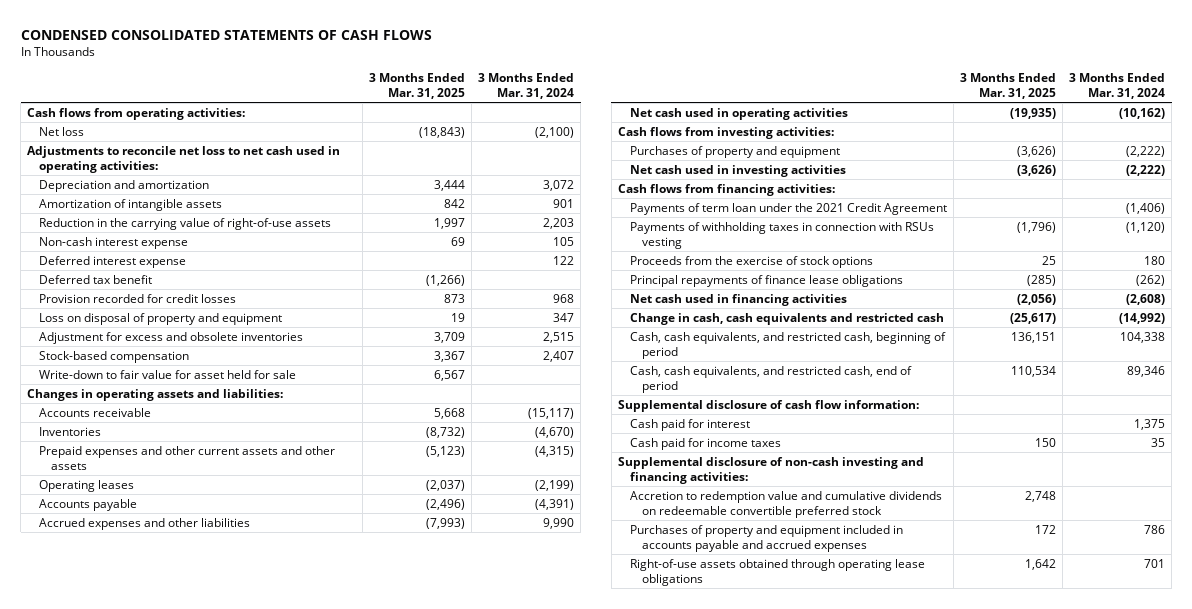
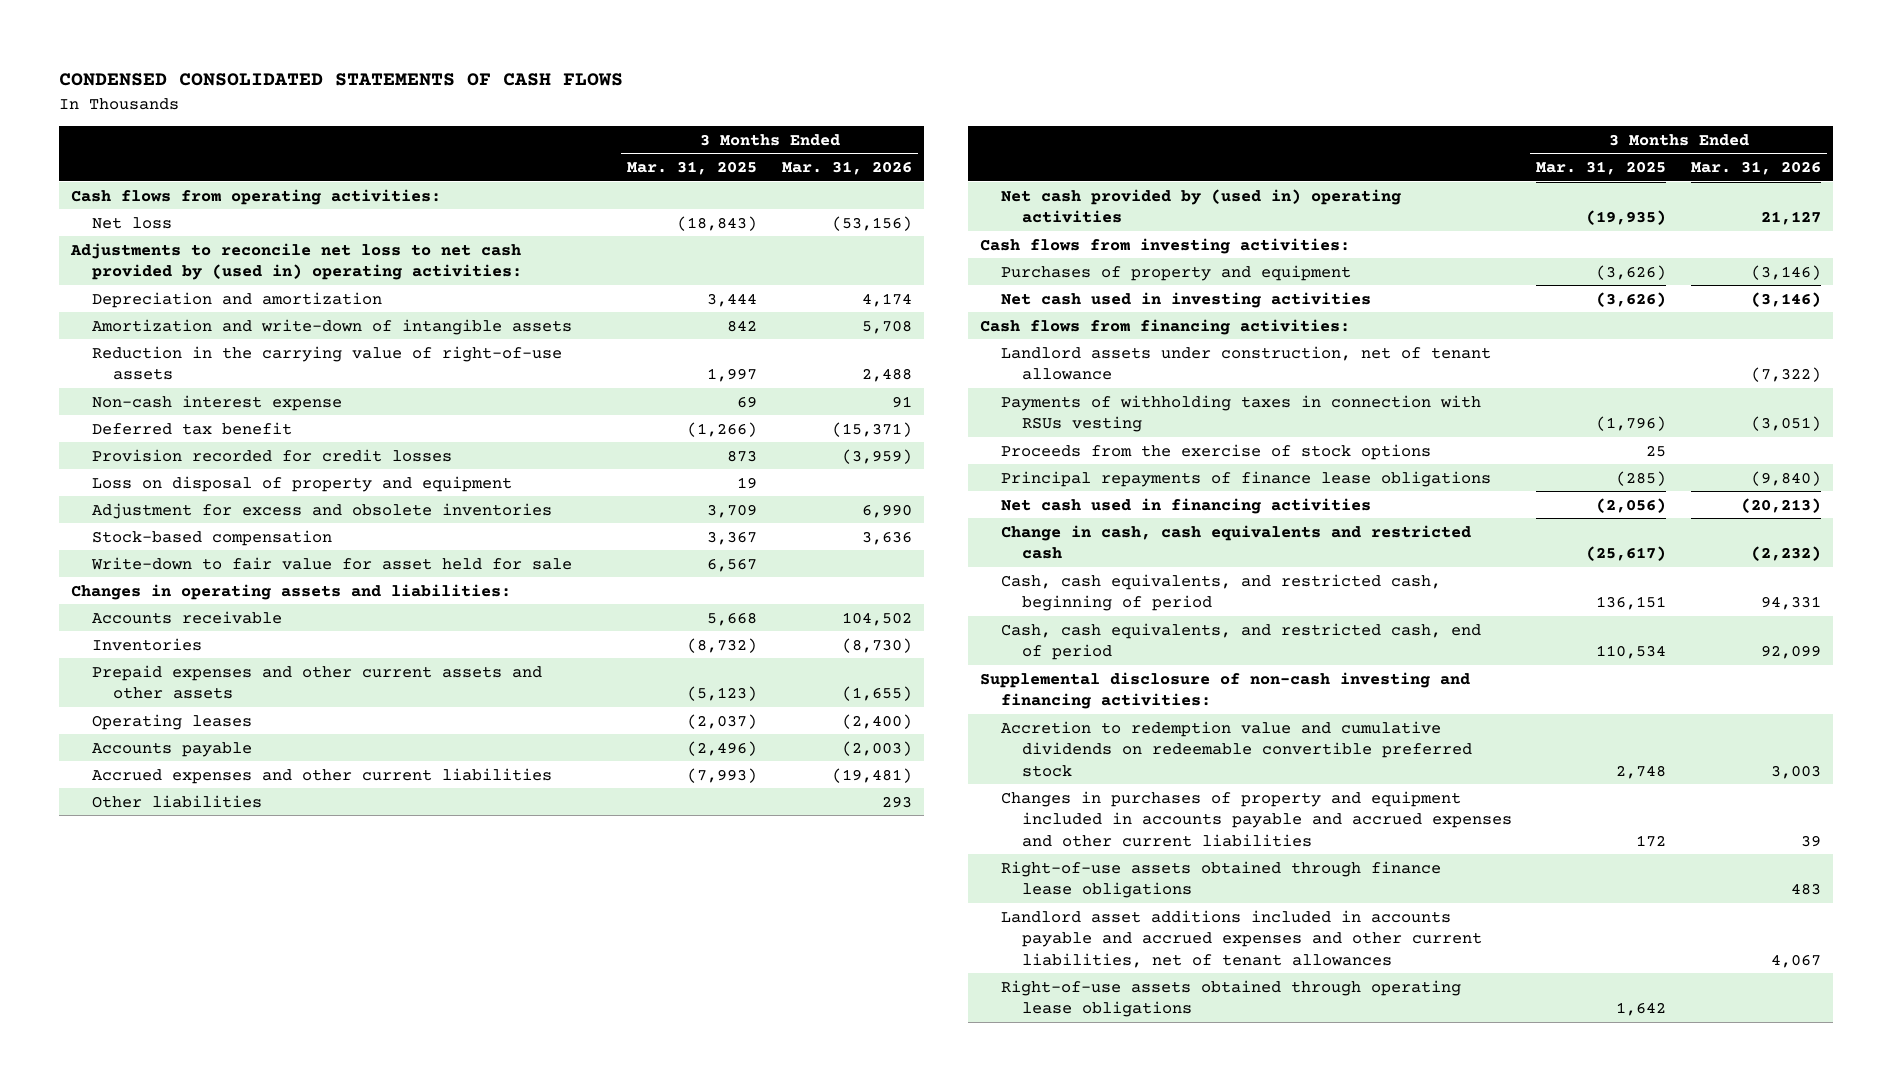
- | 3 Months Ended Mar. 31, 2025 | 3 Months Ended Mar. 31, 2024
+ | 3 Months Ended Mar. 31, 2025 | 3 Months Ended Mar. 31, 2026
- Adjustments to reconcile net loss to net cash used in operating activities:
+ Adjustments to reconcile net loss to net cash provided by (used in) operating activities:
- Amortization of intangible assets | 842 | 901
+ Amortization and write-down of intangible assets | 842 | 5,708
- Deferred interest expense | | 122
- Accrued expenses and other liabilities | (7,993) | 9,990
- Net cash used in operating activities | (19,935) | (10,162)
+ Accrued expenses and other current liabilities | (7,993) | (19,481)
+ Other liabilities | | 293
+ Net cash provided by (used in) operating activities | (19,935) | 21,127
- Payments of term loan under the 2021 Credit Agreement | | (1,406)
+ Landlord assets under construction, net of tenant allowance | | (7,322)
- Supplemental disclosure of cash flow information:
- Cash paid for interest | | 1,375
- Cash paid for income taxes | 150 | 35
- Purchases of property and equipment included in accounts payable and accrued expenses | 172 | 786
+ Changes in purchases of property and equipment included in accounts payable and accrued expenses and other current liabilities | 172 | 39
+ Right-of-use assets obtained through finance lease obligations | | 483
+ Landlord asset additions included in accounts payable and accrued expenses and other current liabilities, net of tenant allowances | | 4,067

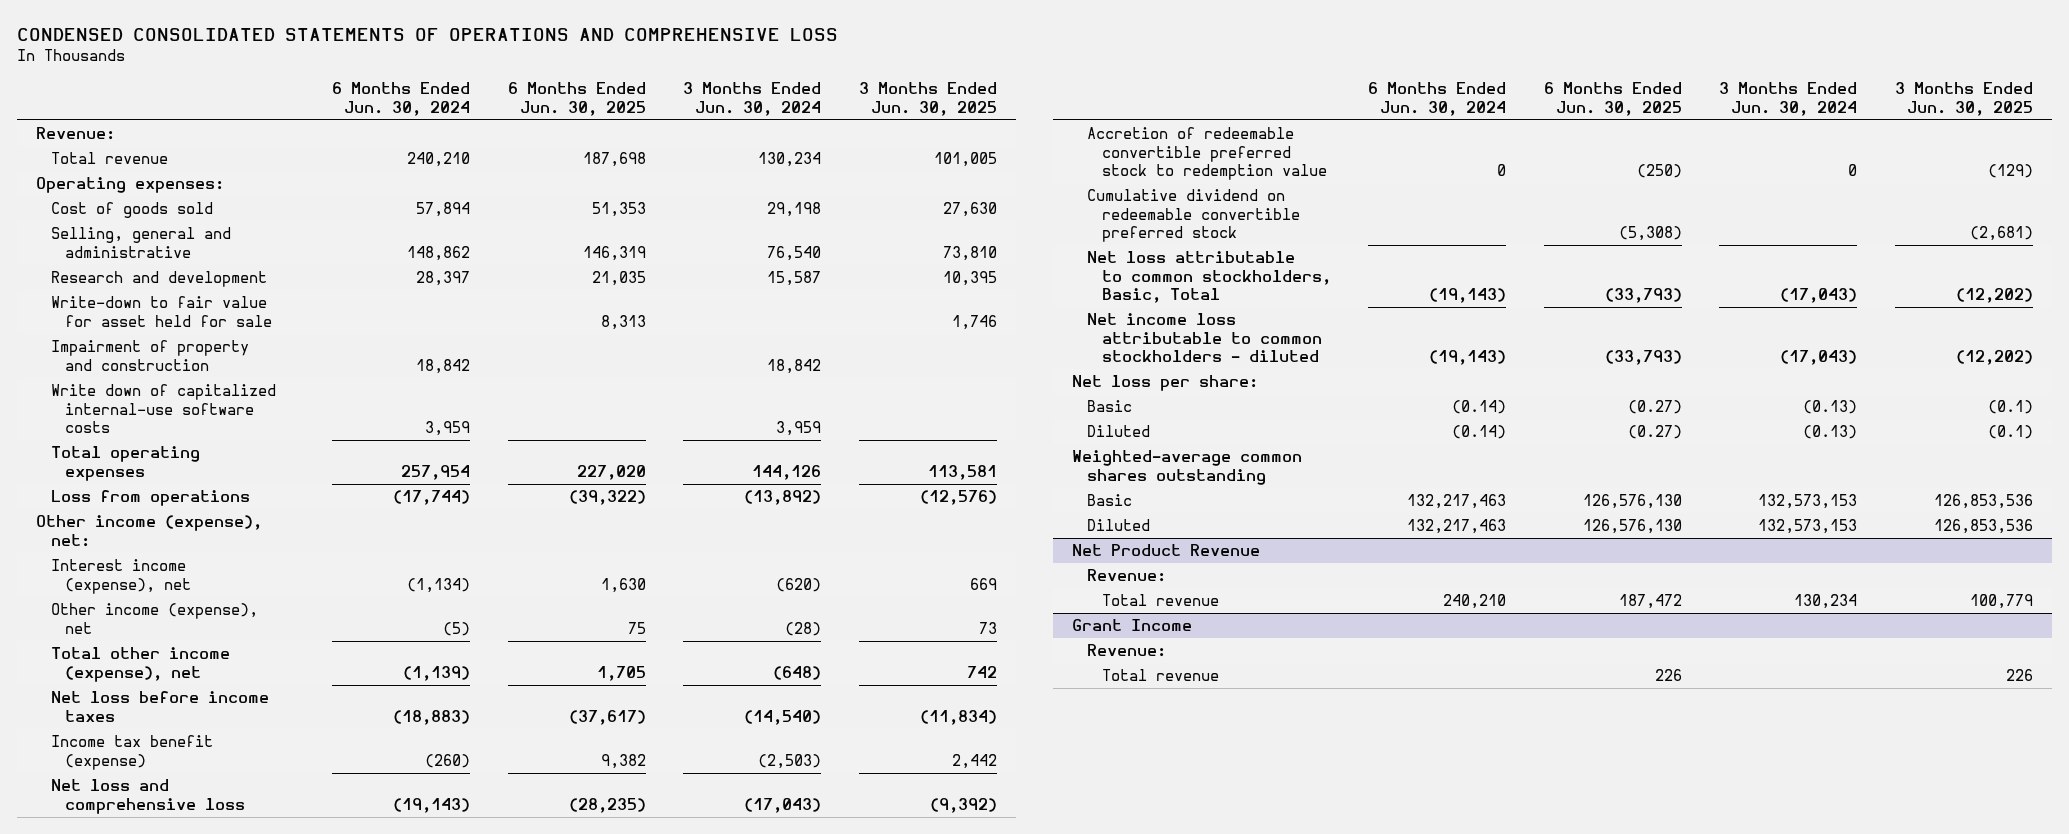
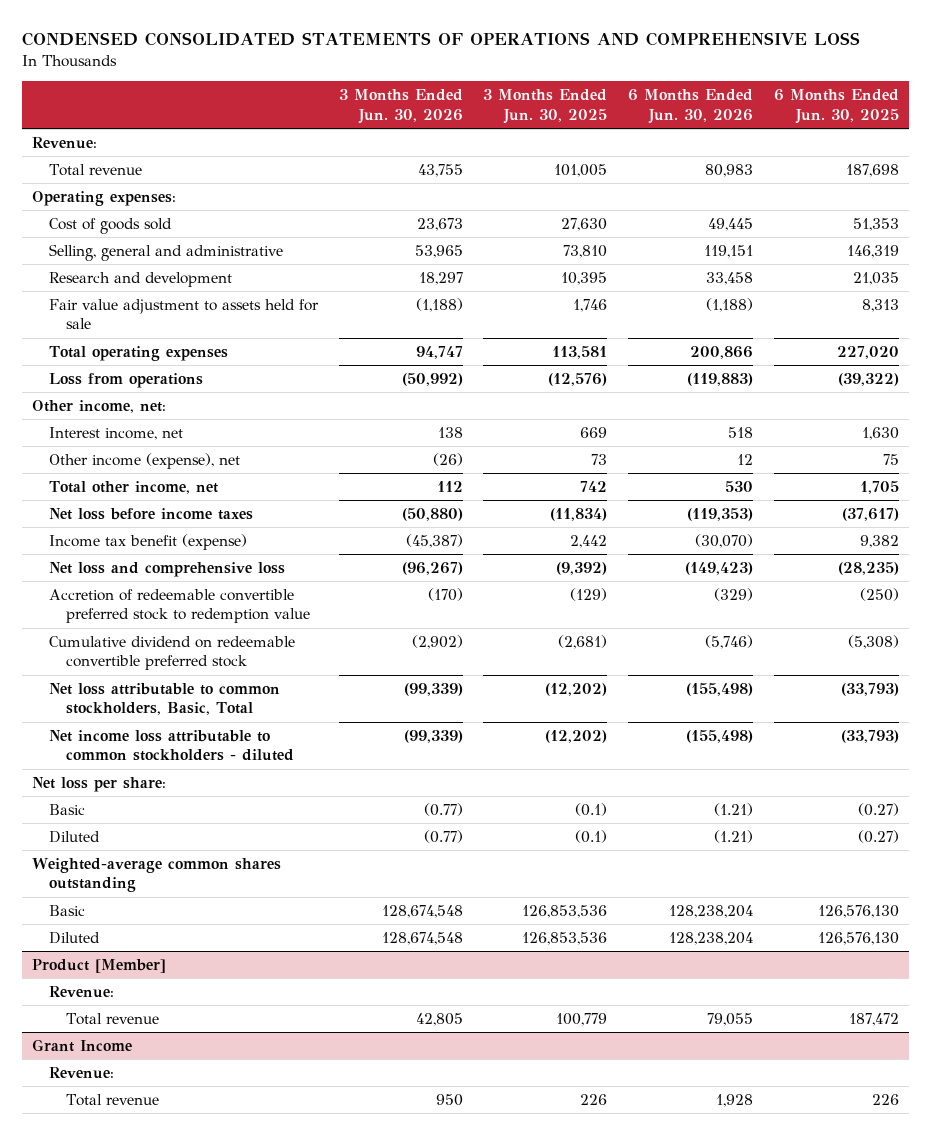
- | 6 Months Ended Jun. 30, 2024 | 6 Months Ended Jun. 30, 2025 | 3 Months Ended Jun. 30, 2024 | 3 Months Ended Jun. 30, 2025
+ | 3 Months Ended Jun. 30, 2026 | 3 Months Ended Jun. 30, 2025 | 6 Months Ended Jun. 30, 2026 | 6 Months Ended Jun. 30, 2025
- Write-down to fair value for asset held for sale | | 8,313 | | 1,746
- Impairment of property and construction | 18,842 | | 18,842 |
- Write down of capitalized internal-use software costs | 3,959 | | 3,959 |
+ Fair value adjustment to assets held for sale | (1,188) | 1,746 | (1,188) | 8,313
- Other income (expense), net:
- Interest income (expense), net | (1,134) | 1,630 | (620) | 669
+ Other income, net:
+ Interest income, net | 138 | 669 | 518 | 1,630
- Total other income (expense), net | (1,139) | 1,705 | (648) | 742
+ Total other income, net | 112 | 742 | 530 | 1,705
- Net Product Revenue
+ Product [Member]

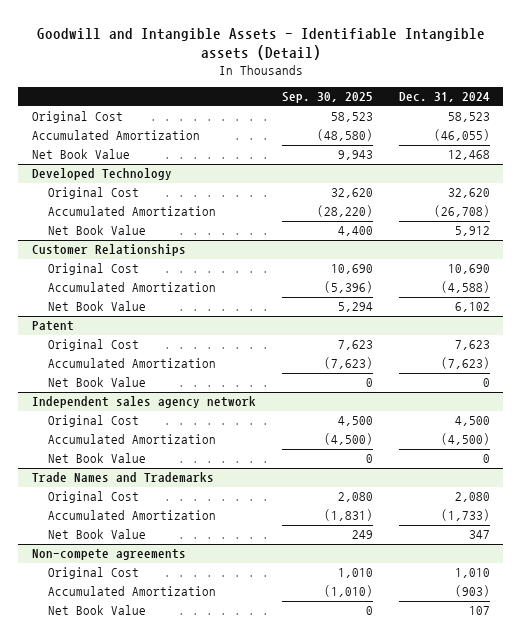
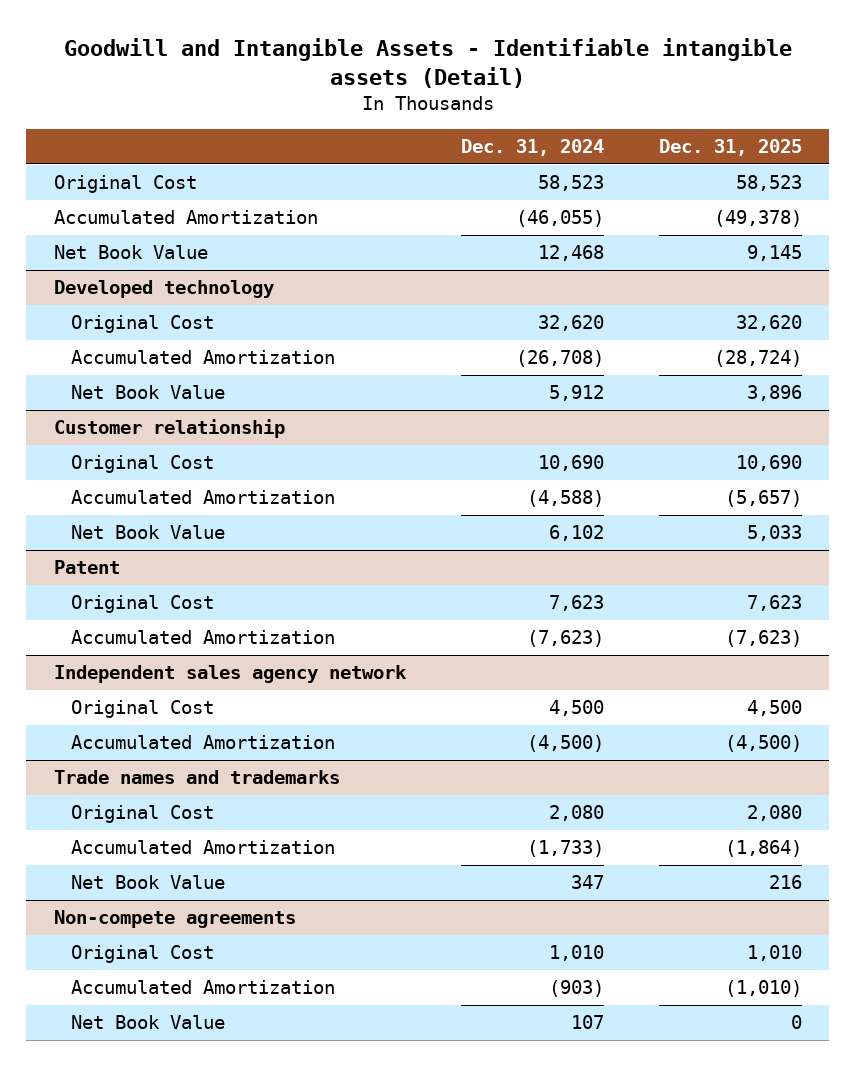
- Goodwill and Intangible Assets - Identifiable Intangible assets (Detail)
+ Goodwill and Intangible Assets - Identifiable intangible assets (Detail)
- | Sep. 30, 2025 | Dec. 31, 2024
+ | Dec. 31, 2024 | Dec. 31, 2025
- Developed Technology
+ Developed technology
- Customer Relationships
+ Customer relationship
@ Patent
- Net Book Value | 0 | 0
@ Independent sales agency network
- Net Book Value | 0 | 0
- Trade Names and Trademarks
+ Trade names and trademarks

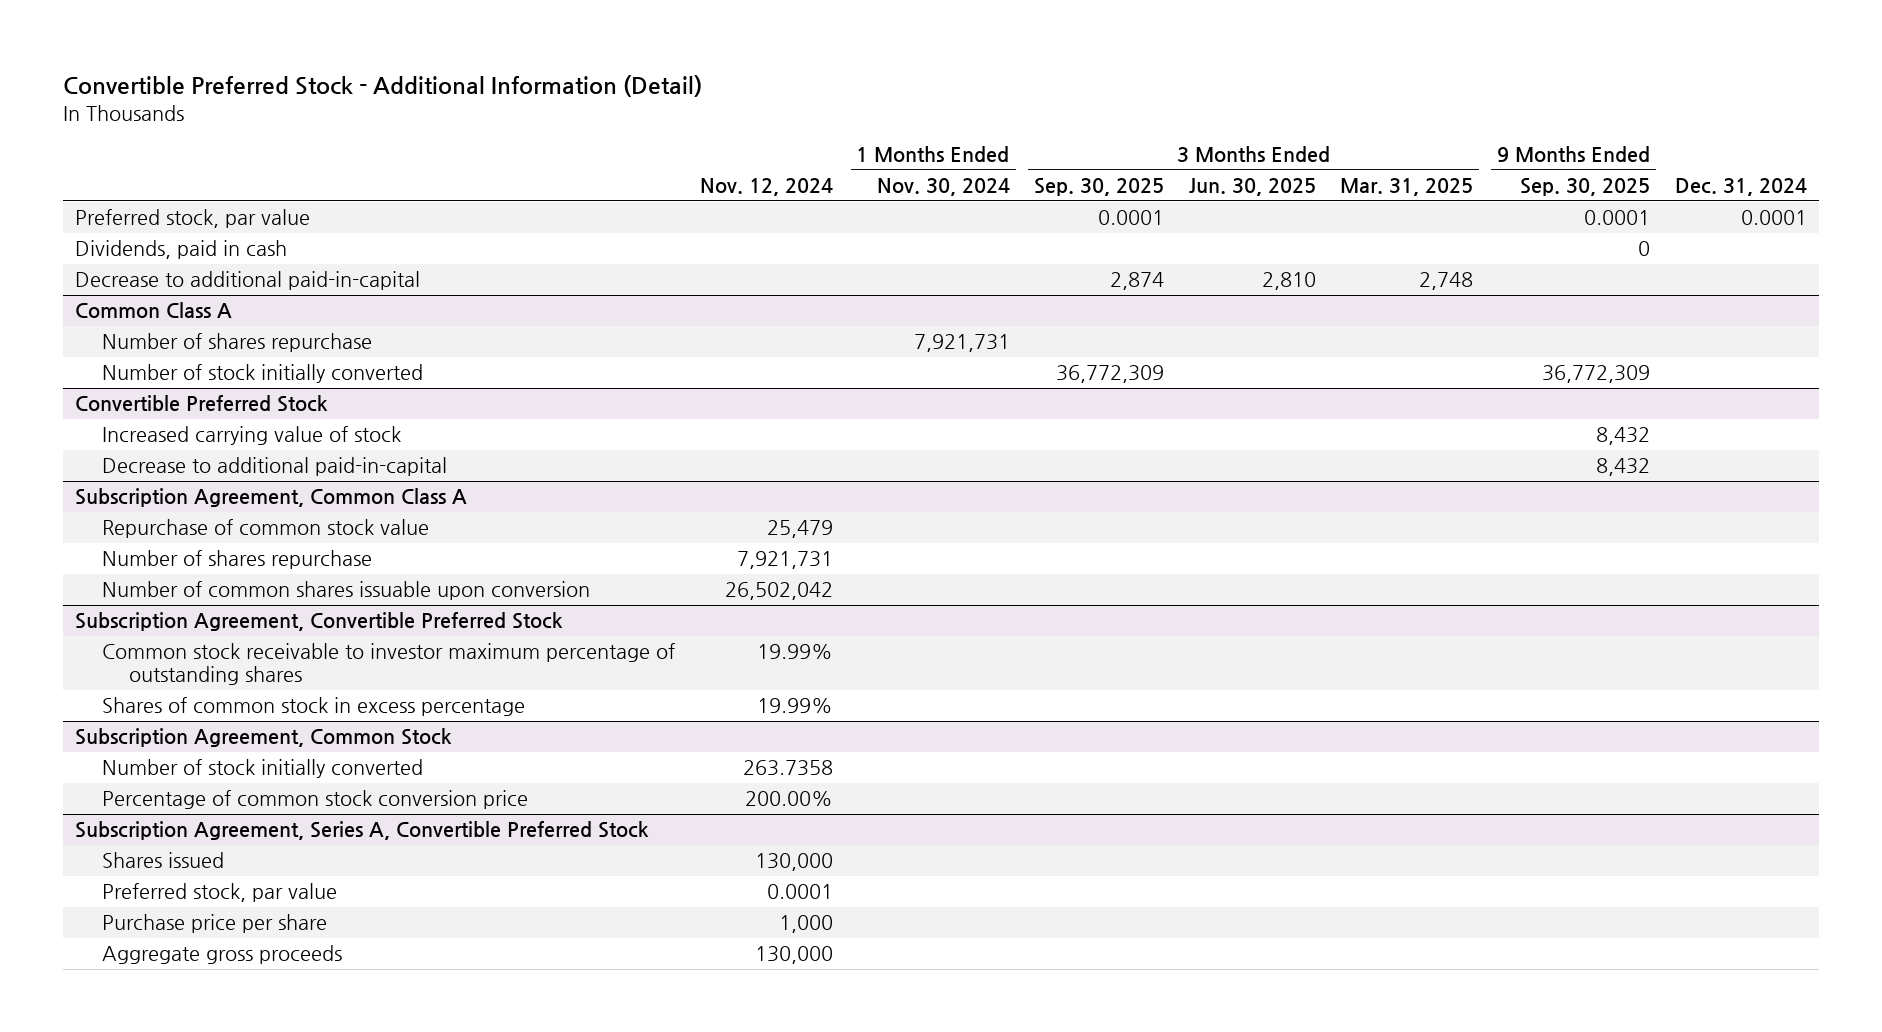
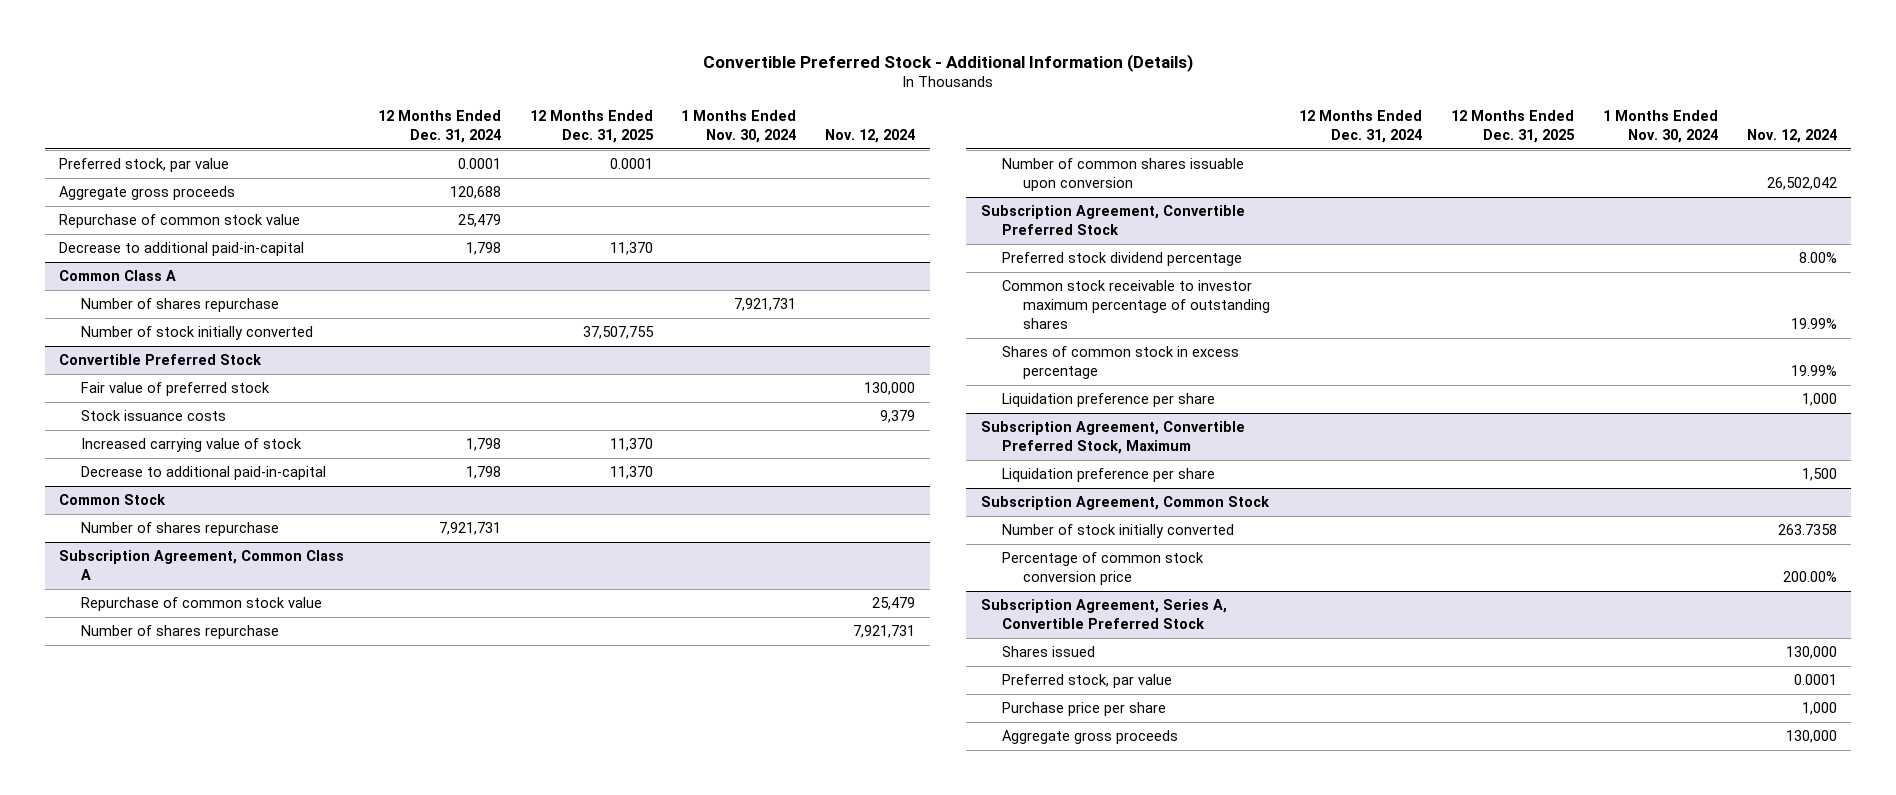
- Convertible Preferred Stock - Additional Information (Detail)
+ Convertible Preferred Stock - Additional Information (Details)
- | Nov. 12, 2024 | 1 Months Ended Nov. 30, 2024 | 3 Months Ended Sep. 30, 2025 | 3 Months Ended Jun. 30, 2025 | 3 Months Ended Mar. 31, 2025 | 9 Months Ended Sep. 30, 2025 | Dec. 31, 2024
+ | 12 Months Ended Dec. 31, 2024 | 12 Months Ended Dec. 31, 2025 | 1 Months Ended Nov. 30, 2024 | Nov. 12, 2024
- Dividends, paid in cash | | | | | | 0 |
+ Aggregate gross proceeds | 120,688 | | |
+ Repurchase of common stock value | 25,479 | | |
@ Convertible Preferred Stock
+ Fair value of preferred stock | | | | 130,000
+ Stock issuance costs | | | | 9,379
+ Common Stock
+ Number of shares repurchase | 7,921,731 | | |
@ Subscription Agreement, Convertible Preferred Stock
+ Preferred stock dividend percentage | | | | 8.00%
+ Liquidation preference per share | | | | 1,000
+ Subscription Agreement, Convertible Preferred Stock, Maximum
+ Liquidation preference per share | | | | 1,500

